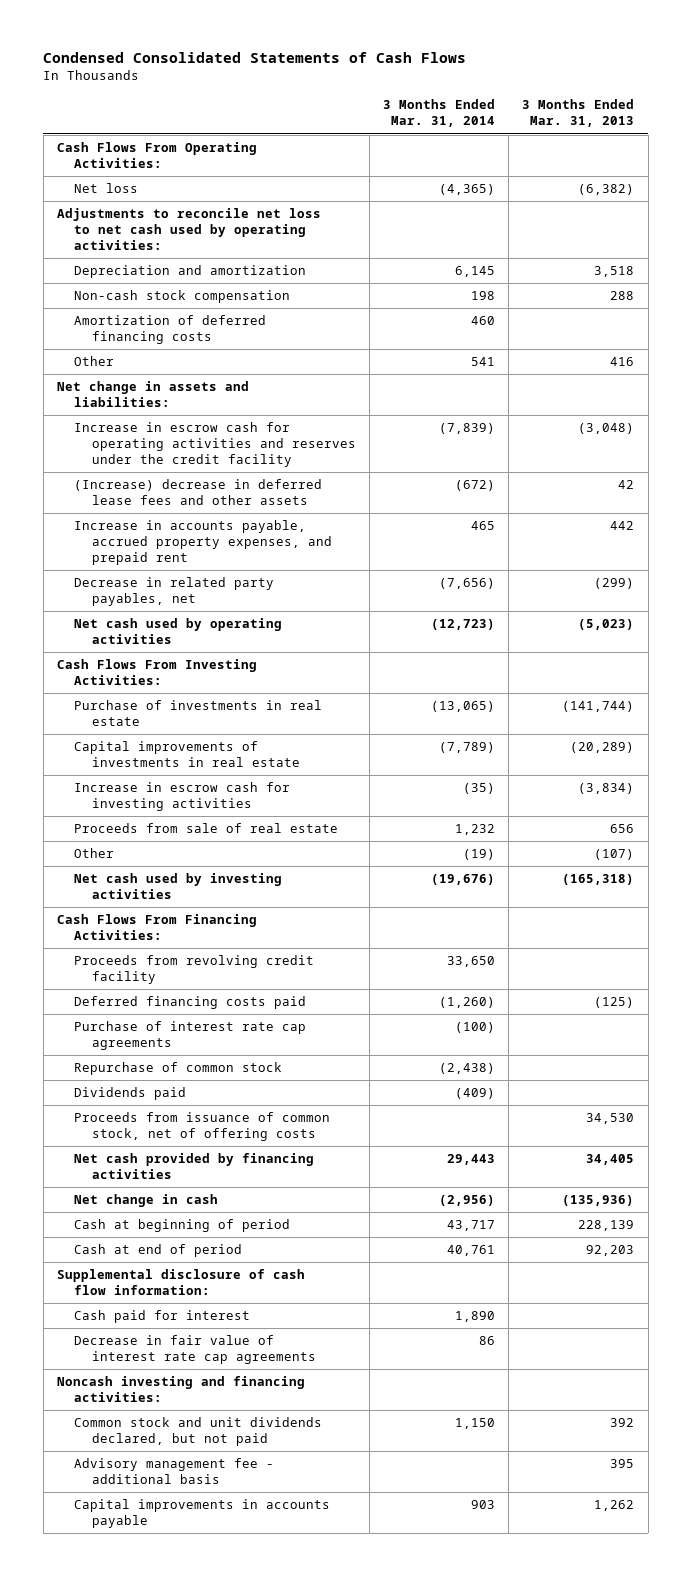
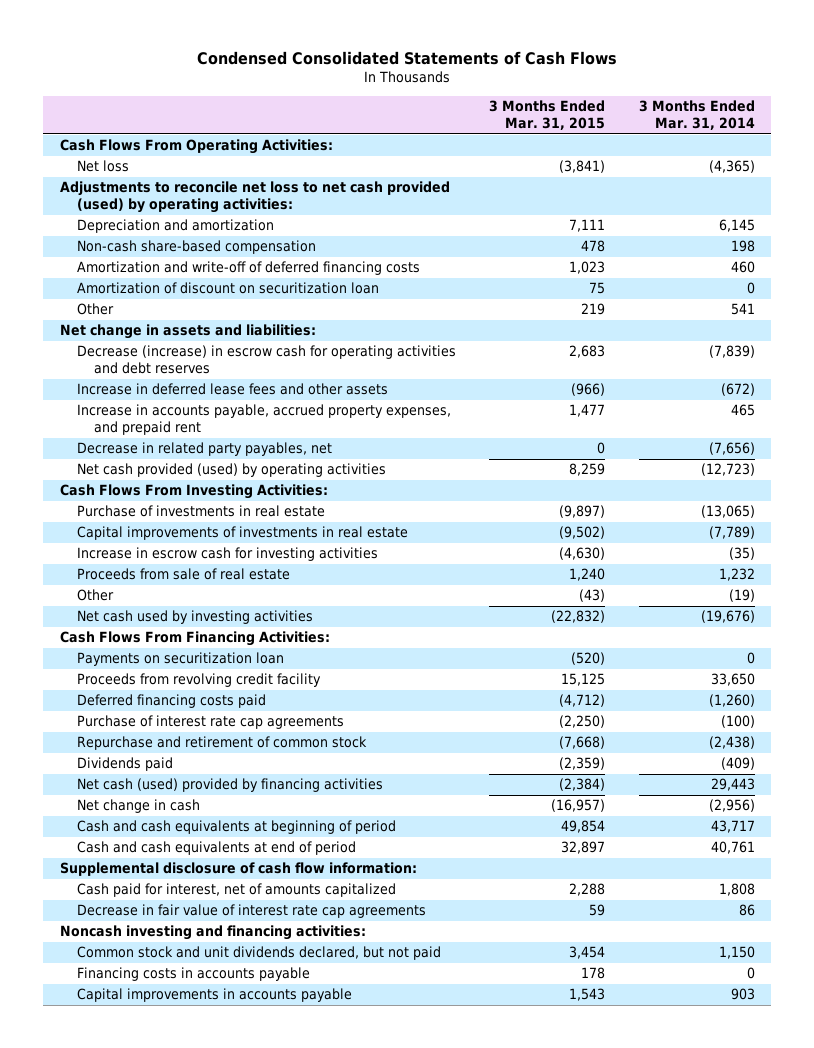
- | 3 Months Ended Mar. 31, 2014 | 3 Months Ended Mar. 31, 2013
+ | 3 Months Ended Mar. 31, 2015 | 3 Months Ended Mar. 31, 2014
- Adjustments to reconcile net loss to net cash used by operating activities:
+ Adjustments to reconcile net loss to net cash provided (used) by operating activities:
- Non-cash stock compensation | 198 | 288
- Amortization of deferred financing costs | 460 |
+ Non-cash share-based compensation | 478 | 198
+ Amortization and write-off of deferred financing costs | 1,023 | 460
+ Amortization of discount on securitization loan | 75 | 0
- Increase in escrow cash for operating activities and reserves under the credit facility | (7,839) | (3,048)
- (Increase) decrease in deferred lease fees and other assets | (672) | 42
+ Decrease (increase) in escrow cash for operating activities and debt reserves | 2,683 | (7,839)
+ Increase in deferred lease fees and other assets | (966) | (672)
- Net cash used by operating activities | (12,723) | (5,023)
+ Net cash provided (used) by operating activities | 8,259 | (12,723)
+ Payments on securitization loan | (520) | 0
- Repurchase of common stock | (2,438) |
+ Repurchase and retirement of common stock | (7,668) | (2,438)
- Proceeds from issuance of common stock, net of offering costs | | 34,530
- Net cash provided by financing activities | 29,443 | 34,405
+ Net cash (used) provided by financing activities | (2,384) | 29,443
- Cash at beginning of period | 43,717 | 228,139
- Cash at end of period | 40,761 | 92,203
+ Cash and cash equivalents at beginning of period | 49,854 | 43,717
+ Cash and cash equivalents at end of period | 32,897 | 40,761
- Cash paid for interest | 1,890 |
+ Cash paid for interest, net of amounts capitalized | 2,288 | 1,808
- Advisory management fee - additional basis | | 395
+ Financing costs in accounts payable | 178 | 0

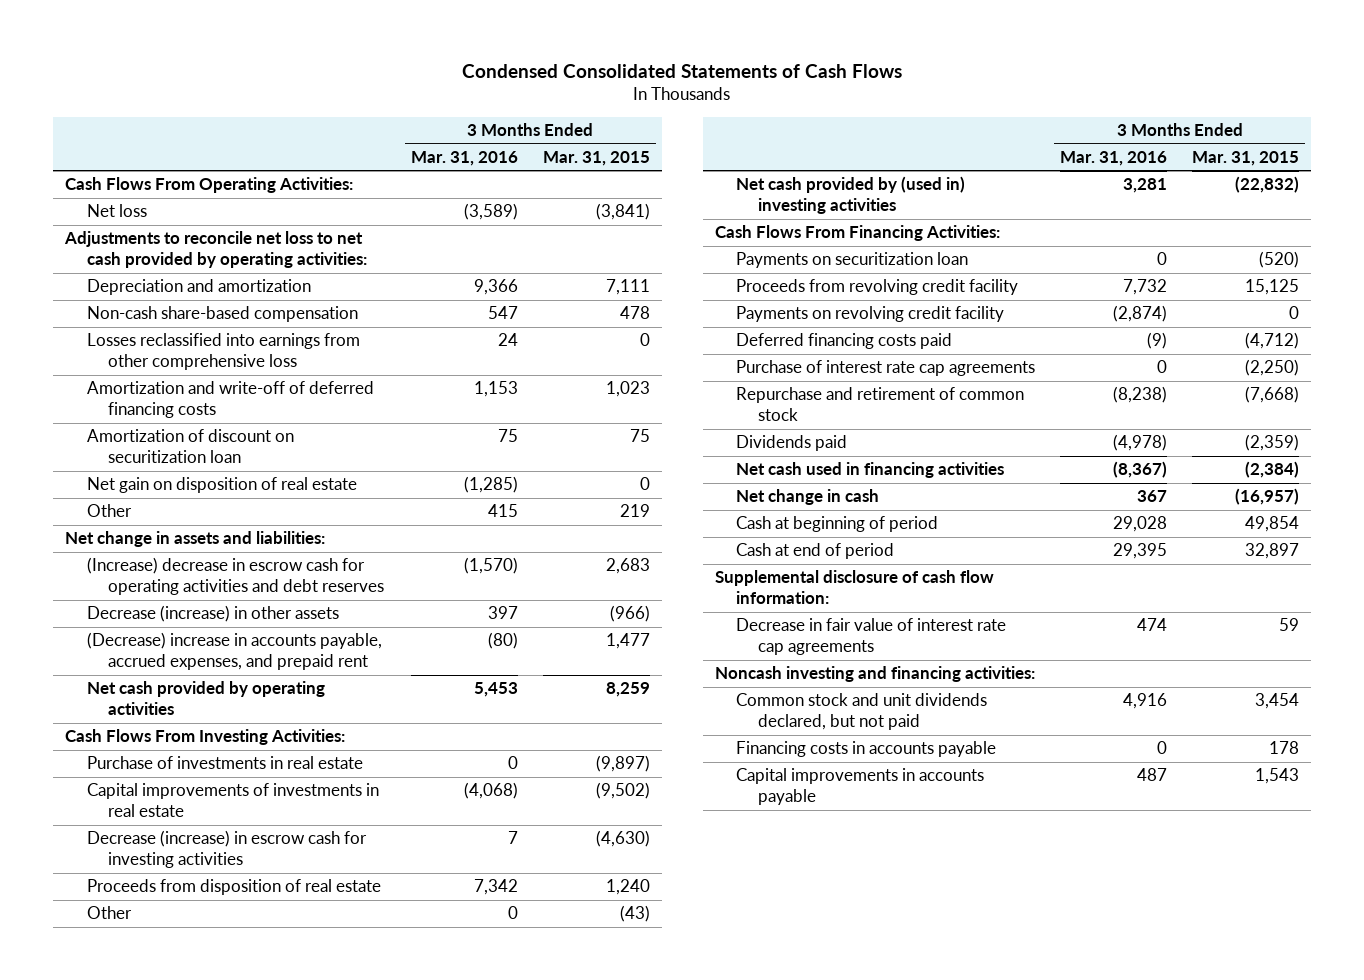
- | 3 Months Ended Mar. 31, 2015 | 3 Months Ended Mar. 31, 2014
+ | 3 Months Ended Mar. 31, 2016 | 3 Months Ended Mar. 31, 2015
- Adjustments to reconcile net loss to net cash provided (used) by operating activities:
+ Adjustments to reconcile net loss to net cash provided by operating activities:
+ Losses reclassified into earnings from other comprehensive loss | 24 | 0
+ Net gain on disposition of real estate | (1,285) | 0
- Decrease (increase) in escrow cash for operating activities and debt reserves | 2,683 | (7,839)
- Increase in deferred lease fees and other assets | (966) | (672)
- Increase in accounts payable, accrued property expenses, and prepaid rent | 1,477 | 465
- Decrease in related party payables, net | 0 | (7,656)
- Net cash provided (used) by operating activities | 8,259 | (12,723)
+ (Increase) decrease in escrow cash for operating activities and debt reserves | (1,570) | 2,683
+ Decrease (increase) in other assets | 397 | (966)
+ (Decrease) increase in accounts payable, accrued expenses, and prepaid rent | (80) | 1,477
+ Net cash provided by operating activities | 5,453 | 8,259
- Increase in escrow cash for investing activities | (4,630) | (35)
- Proceeds from sale of real estate | 1,240 | 1,232
+ Decrease (increase) in escrow cash for investing activities | 7 | (4,630)
+ Proceeds from disposition of real estate | 7,342 | 1,240
- Net cash used by investing activities | (22,832) | (19,676)
+ Net cash provided by (used in) investing activities | 3,281 | (22,832)
+ Payments on revolving credit facility | (2,874) | 0
- Net cash (used) provided by financing activities | (2,384) | 29,443
+ Net cash used in financing activities | (8,367) | (2,384)
- Cash and cash equivalents at beginning of period | 49,854 | 43,717
- Cash and cash equivalents at end of period | 32,897 | 40,761
+ Cash at beginning of period | 29,028 | 49,854
+ Cash at end of period | 29,395 | 32,897
- Cash paid for interest, net of amounts capitalized | 2,288 | 1,808

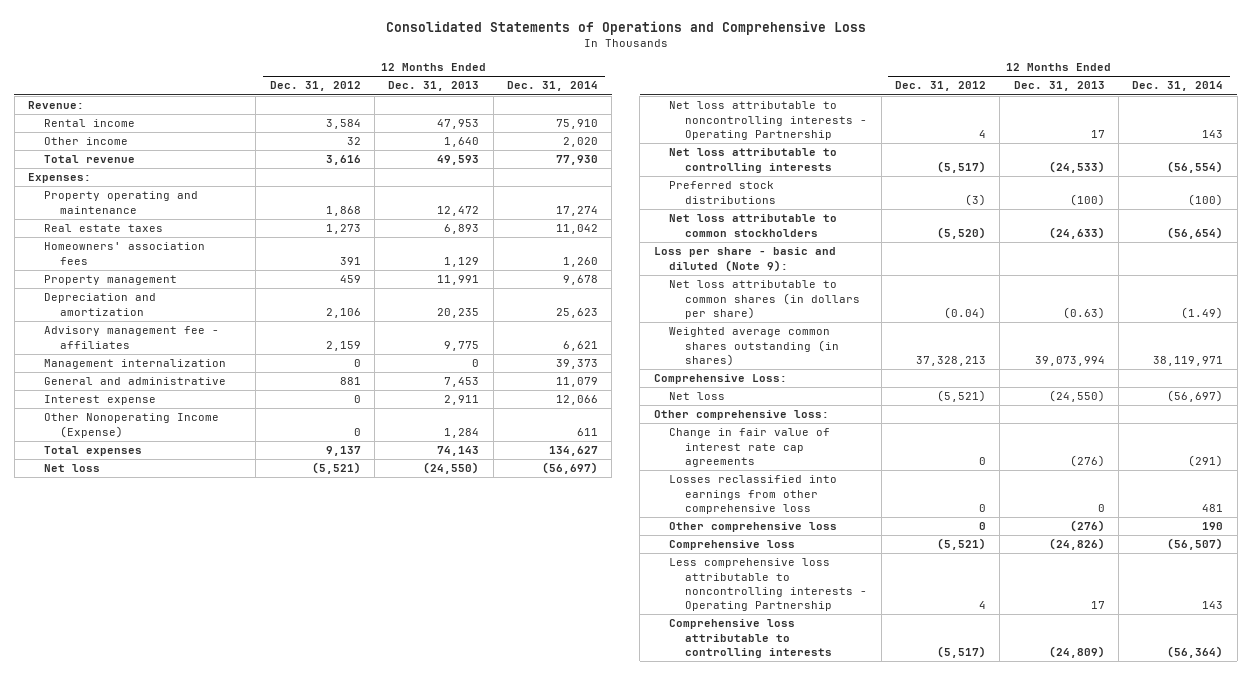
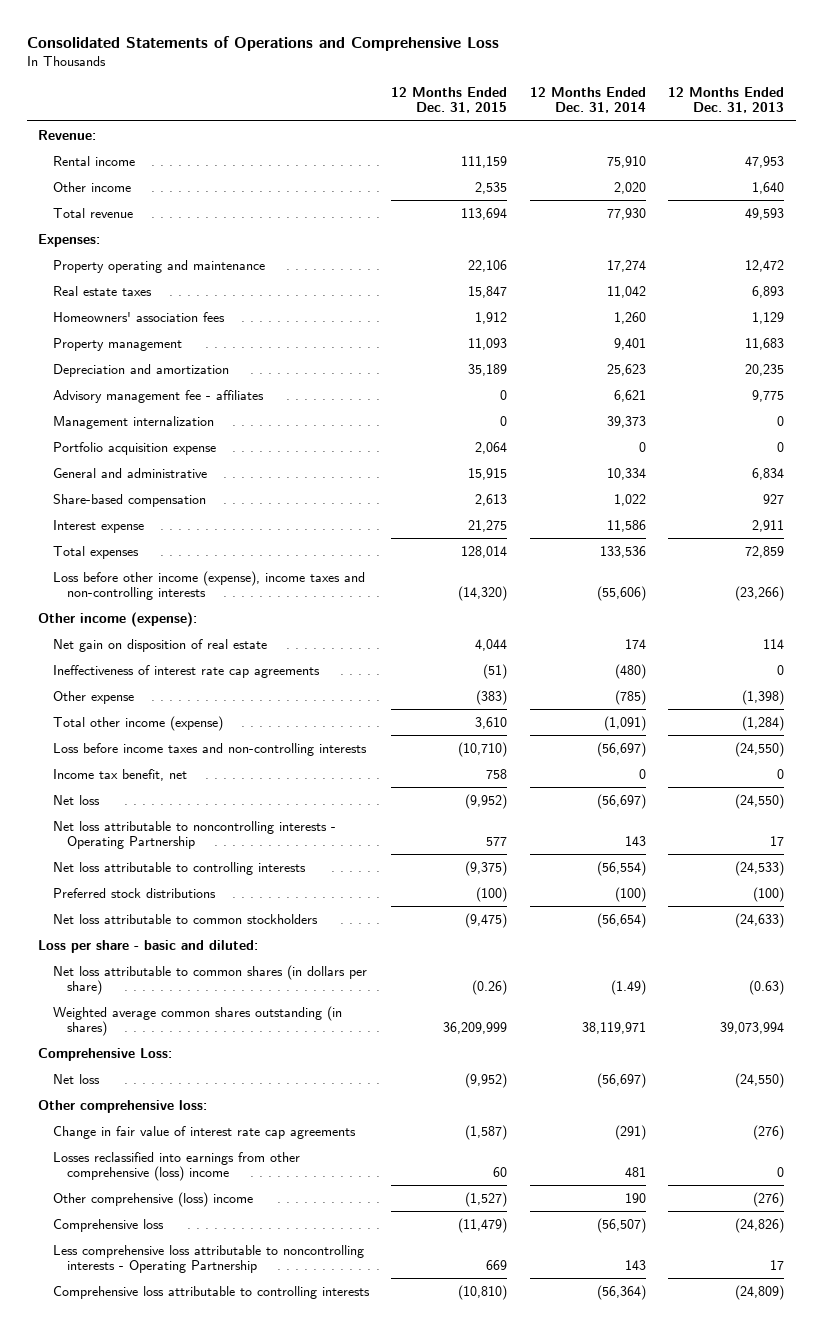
- | 12 Months Ended Dec. 31, 2012 | 12 Months Ended Dec. 31, 2013 | 12 Months Ended Dec. 31, 2014
+ | 12 Months Ended Dec. 31, 2015 | 12 Months Ended Dec. 31, 2014 | 12 Months Ended Dec. 31, 2013
- Property management | 459 | 11,991 | 9,678
+ Property management | 11,093 | 9,401 | 11,683
- General and administrative | 881 | 7,453 | 11,079
- Interest expense | 0 | 2,911 | 12,066
- Other Nonoperating Income (Expense) | 0 | 1,284 | 611
- Total expenses | 9,137 | 74,143 | 134,627
+ Portfolio acquisition expense | 2,064 | 0 | 0
+ General and administrative | 15,915 | 10,334 | 6,834
+ Share-based compensation | 2,613 | 1,022 | 927
+ Interest expense | 21,275 | 11,586 | 2,911
+ Total expenses | 128,014 | 133,536 | 72,859
+ Loss before other income (expense), income taxes and non-controlling interests | (14,320) | (55,606) | (23,266)
+ Other income (expense):
+ Net gain on disposition of real estate | 4,044 | 174 | 114
+ Ineffectiveness of interest rate cap agreements | (51) | (480) | 0
+ Other expense | (383) | (785) | (1,398)
+ Total other income (expense) | 3,610 | (1,091) | (1,284)
+ Loss before income taxes and non-controlling interests | (10,710) | (56,697) | (24,550)
+ Income tax benefit, net | 758 | 0 | 0
- Loss per share - basic and diluted (Note 9):
+ Loss per share - basic and diluted:
- Losses reclassified into earnings from other comprehensive loss | 0 | 0 | 481
- Other comprehensive loss | 0 | (276) | 190
+ Losses reclassified into earnings from other comprehensive (loss) income | 60 | 481 | 0
+ Other comprehensive (loss) income | (1,527) | 190 | (276)

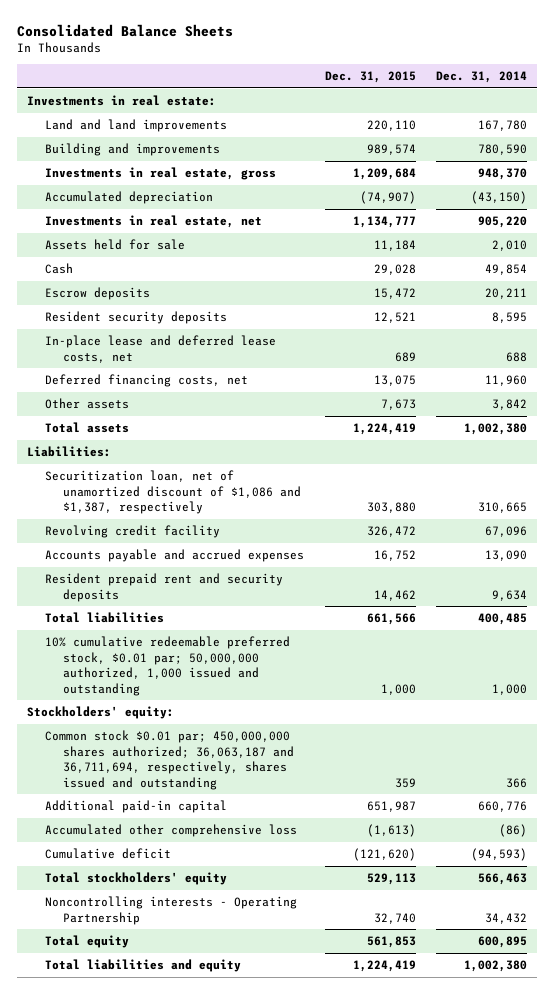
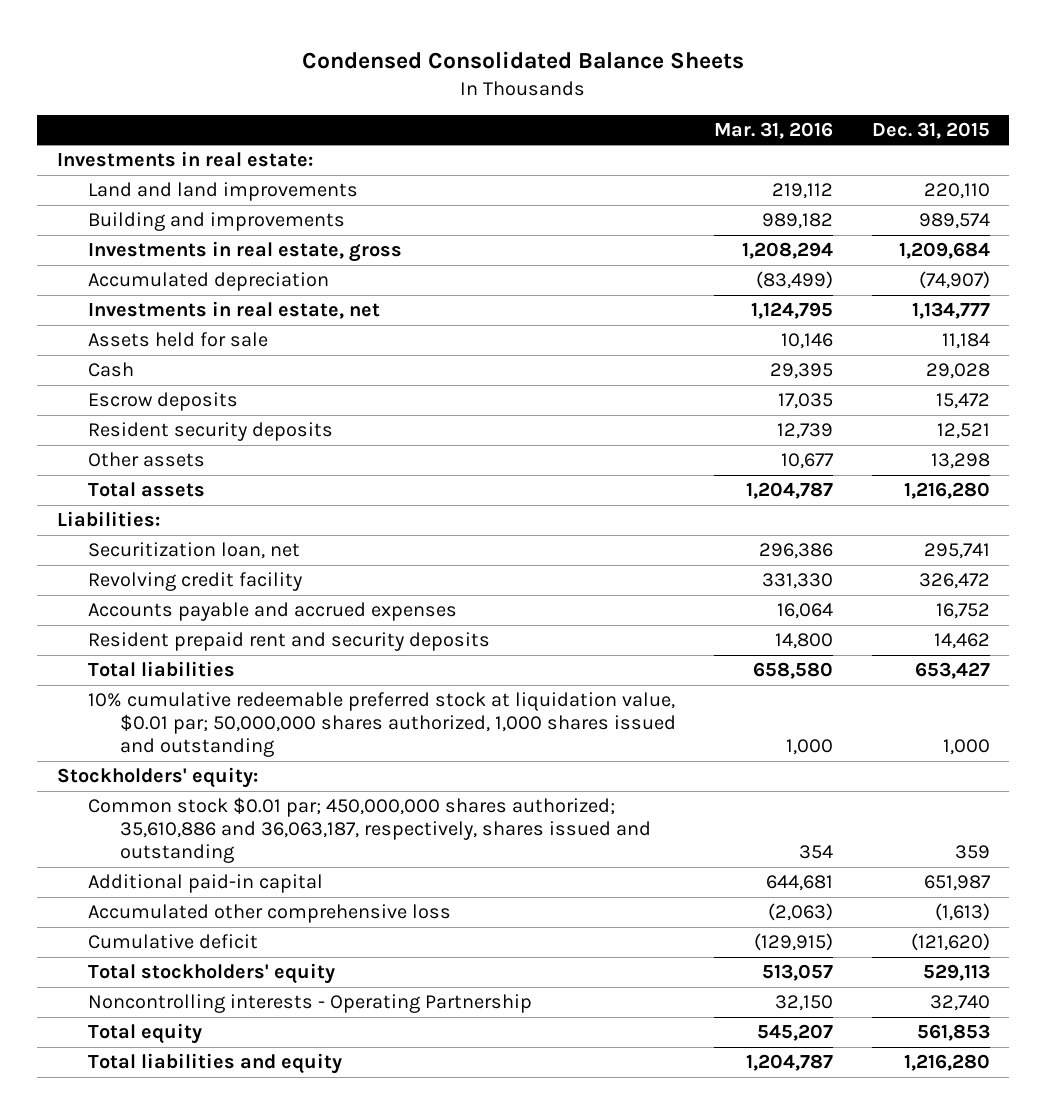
- Consolidated Balance Sheets
+ Condensed Consolidated Balance Sheets
- | Dec. 31, 2015 | Dec. 31, 2014
+ | Mar. 31, 2016 | Dec. 31, 2015
- In-place lease and deferred lease costs, net | 689 | 688
- Deferred financing costs, net | 13,075 | 11,960
- Other assets | 7,673 | 3,842
- Total assets | 1,224,419 | 1,002,380
+ Other assets | 10,677 | 13,298
+ Total assets | 1,204,787 | 1,216,280
- Securitization loan, net of unamortized discount of $1,086 and $1,387, respectively | 303,880 | 310,665
+ Securitization loan, net | 296,386 | 295,741
- Total liabilities | 661,566 | 400,485
- 10% cumulative redeemable preferred stock, $0.01 par; 50,000,000 authorized, 1,000 issued and outstanding | 1,000 | 1,000
+ Total liabilities | 658,580 | 653,427
+ 10% cumulative redeemable preferred stock at liquidation value, $0.01 par; 50,000,000 shares authorized, 1,000 shares issued and outstanding | 1,000 | 1,000
- Common stock $0.01 par; 450,000,000 shares authorized; 36,063,187 and 36,711,694, respectively, shares issued and outstanding | 359 | 366
+ Common stock $0.01 par; 450,000,000 shares authorized; 35,610,886 and 36,063,187, respectively, shares issued and outstanding | 354 | 359
- Total liabilities and equity | 1,224,419 | 1,002,380
+ Total liabilities and equity | 1,204,787 | 1,216,280

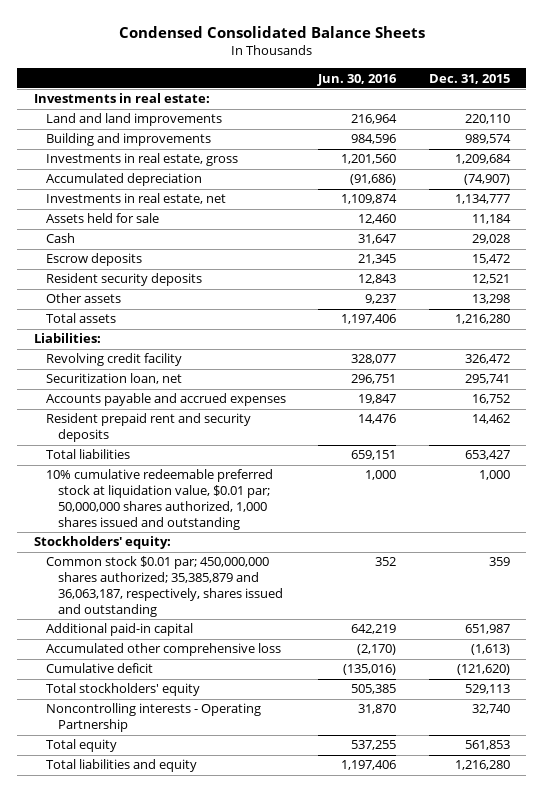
- | Mar. 31, 2016 | Dec. 31, 2015
+ | Jun. 30, 2016 | Dec. 31, 2015
moved down: Securitization loan, net | 296,751 | 295,741
- Common stock $0.01 par; 450,000,000 shares authorized; 35,610,886 and 36,063,187, respectively, shares issued and outstanding | 354 | 359
+ Common stock $0.01 par; 450,000,000 shares authorized; 35,385,879 and 36,063,187, respectively, shares issued and outstanding | 352 | 359

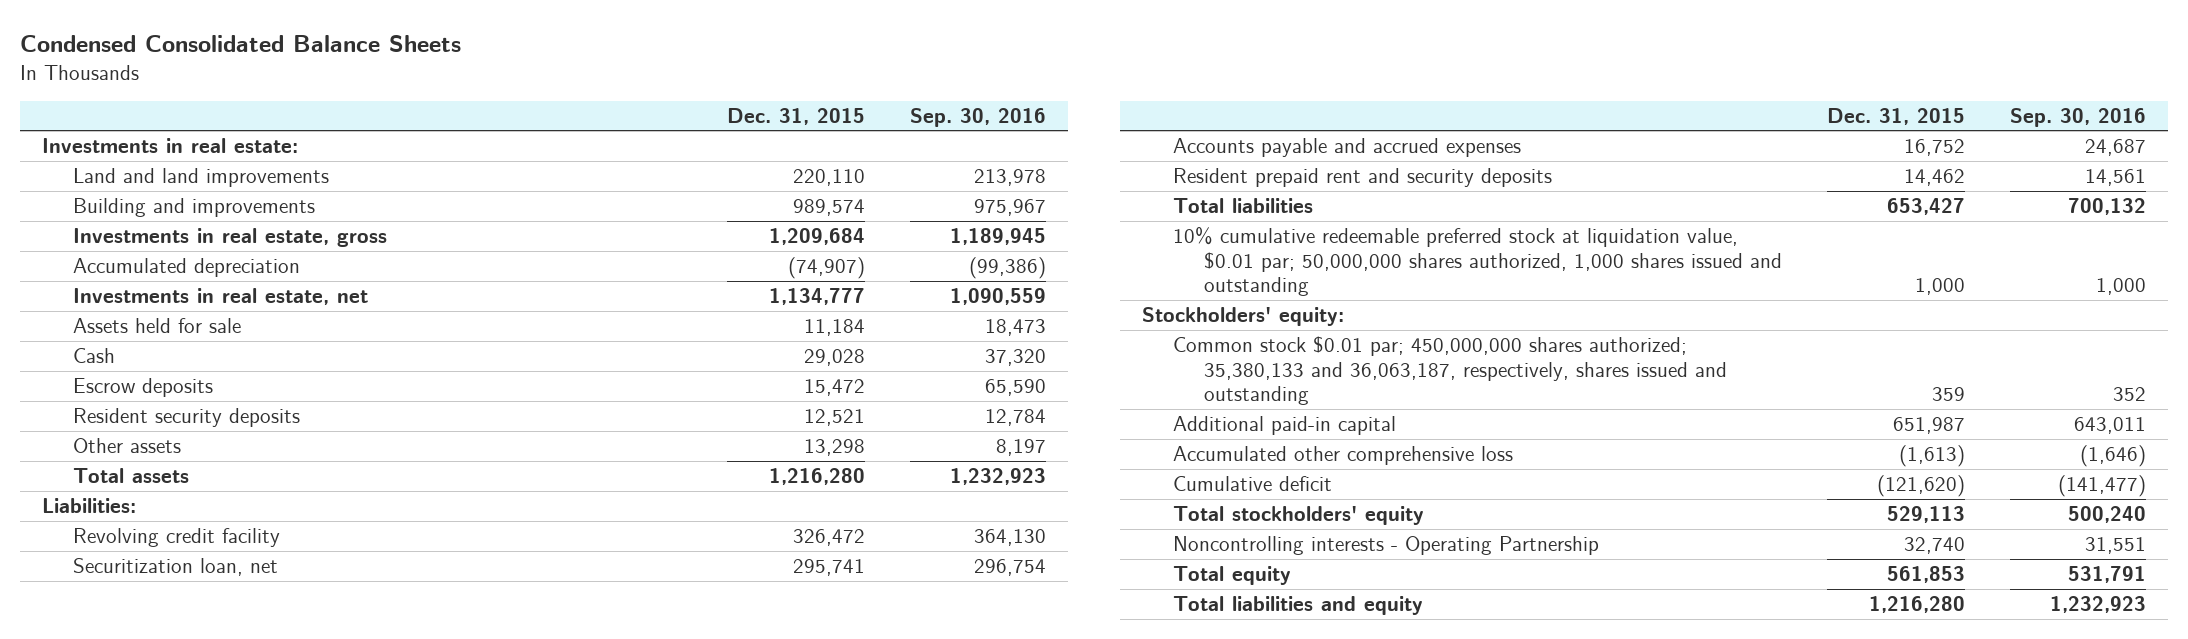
- | Jun. 30, 2016 | Dec. 31, 2015
+ | Dec. 31, 2015 | Sep. 30, 2016
- Common stock $0.01 par; 450,000,000 shares authorized; 35,385,879 and 36,063,187, respectively, shares issued and outstanding | 352 | 359
+ Common stock $0.01 par; 450,000,000 shares authorized; 35,380,133 and 36,063,187, respectively, shares issued and outstanding | 359 | 352

